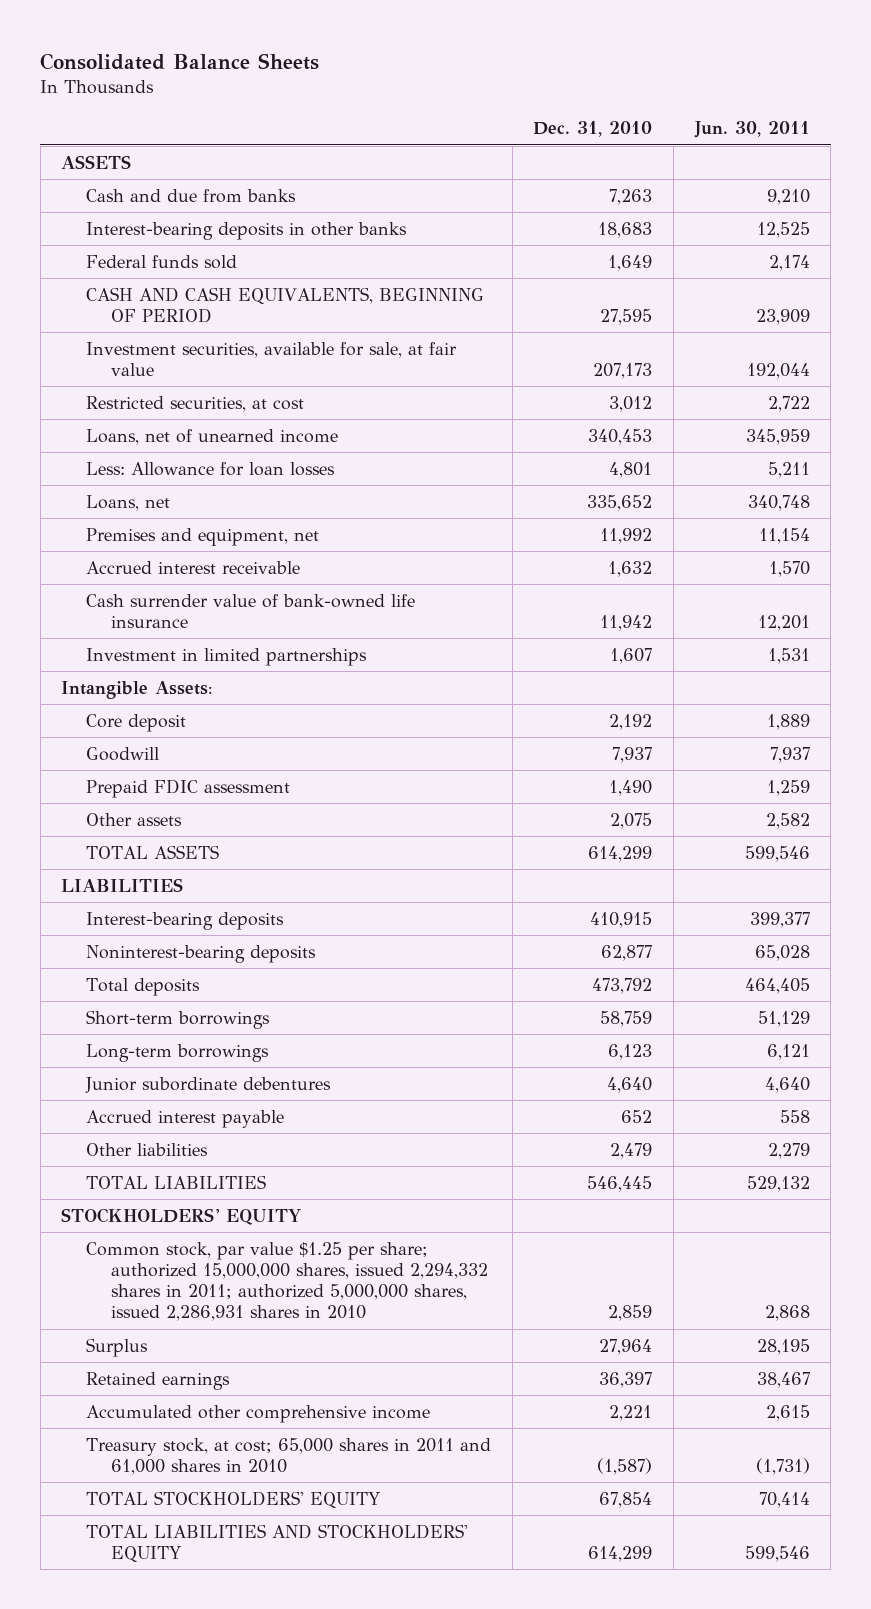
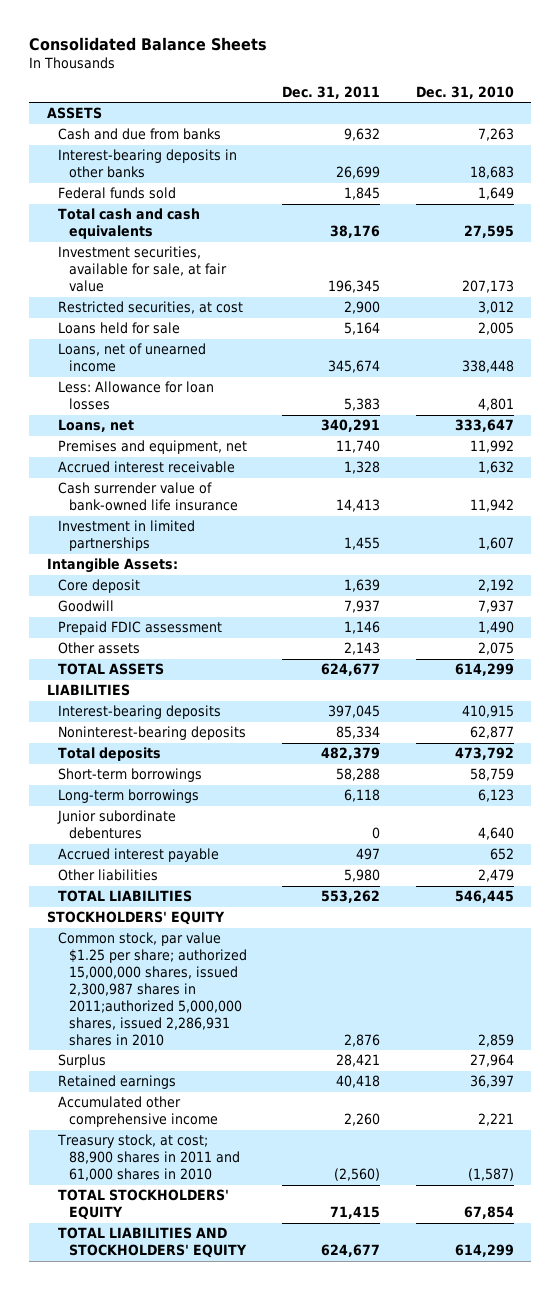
- | Dec. 31, 2010 | Jun. 30, 2011
+ | Dec. 31, 2011 | Dec. 31, 2010
- CASH AND CASH EQUIVALENTS, BEGINNING OF PERIOD | 27,595 | 23,909
+ Total cash and cash equivalents | 38,176 | 27,595
- Loans, net of unearned income | 340,453 | 345,959
+ Loans held for sale | 5,164 | 2,005
+ Loans, net of unearned income | 345,674 | 338,448
- Loans, net | 335,652 | 340,748
+ Loans, net | 340,291 | 333,647
- Common stock, par value $1.25 per share; authorized 15,000,000 shares, issued 2,294,332 shares in 2011; authorized 5,000,000 shares, issued 2,286,931 shares in 2010 | 2,859 | 2,868
+ Common stock, par value $1.25 per share; authorized 15,000,000 shares, issued 2,300,987 shares in 2011;authorized 5,000,000 shares, issued 2,286,931 shares in 2010 | 2,876 | 2,859
- Treasury stock, at cost; 65,000 shares in 2011 and 61,000 shares in 2010 | (1,587) | (1,731)
+ Treasury stock, at cost; 88,900 shares in 2011 and 61,000 shares in 2010 | (2,560) | (1,587)

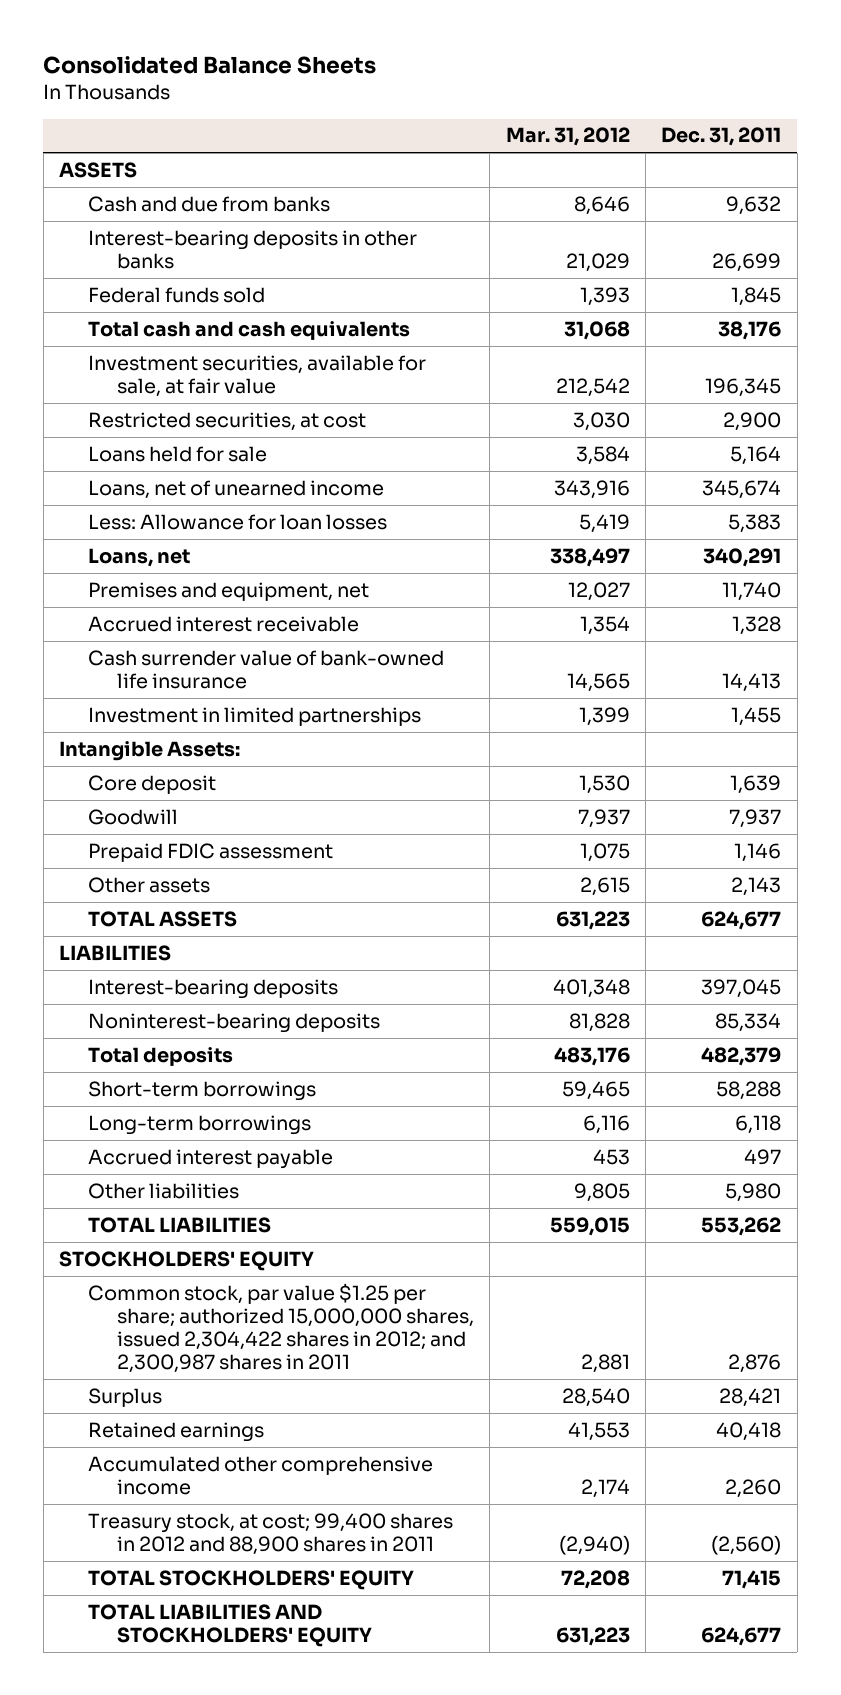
- | Dec. 31, 2011 | Dec. 31, 2010
+ | Mar. 31, 2012 | Dec. 31, 2011
- Junior subordinate debentures | 0 | 4,640
- Common stock, par value $1.25 per share; authorized 15,000,000 shares, issued 2,300,987 shares in 2011;authorized 5,000,000 shares, issued 2,286,931 shares in 2010 | 2,876 | 2,859
+ Common stock, par value $1.25 per share; authorized 15,000,000 shares, issued 2,304,422 shares in 2012; and 2,300,987 shares in 2011 | 2,881 | 2,876
- Treasury stock, at cost; 88,900 shares in 2011 and 61,000 shares in 2010 | (2,560) | (1,587)
+ Treasury stock, at cost; 99,400 shares in 2012 and 88,900 shares in 2011 | (2,940) | (2,560)

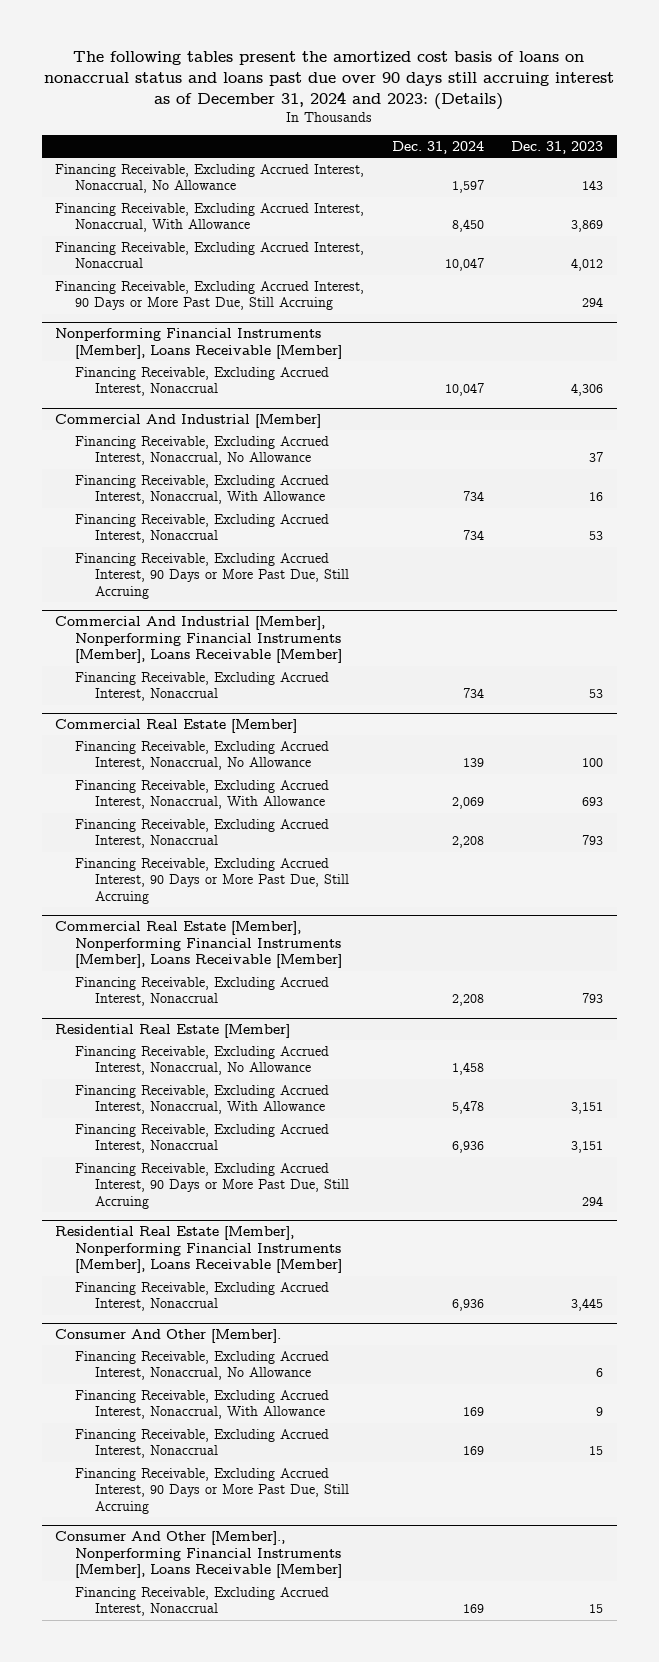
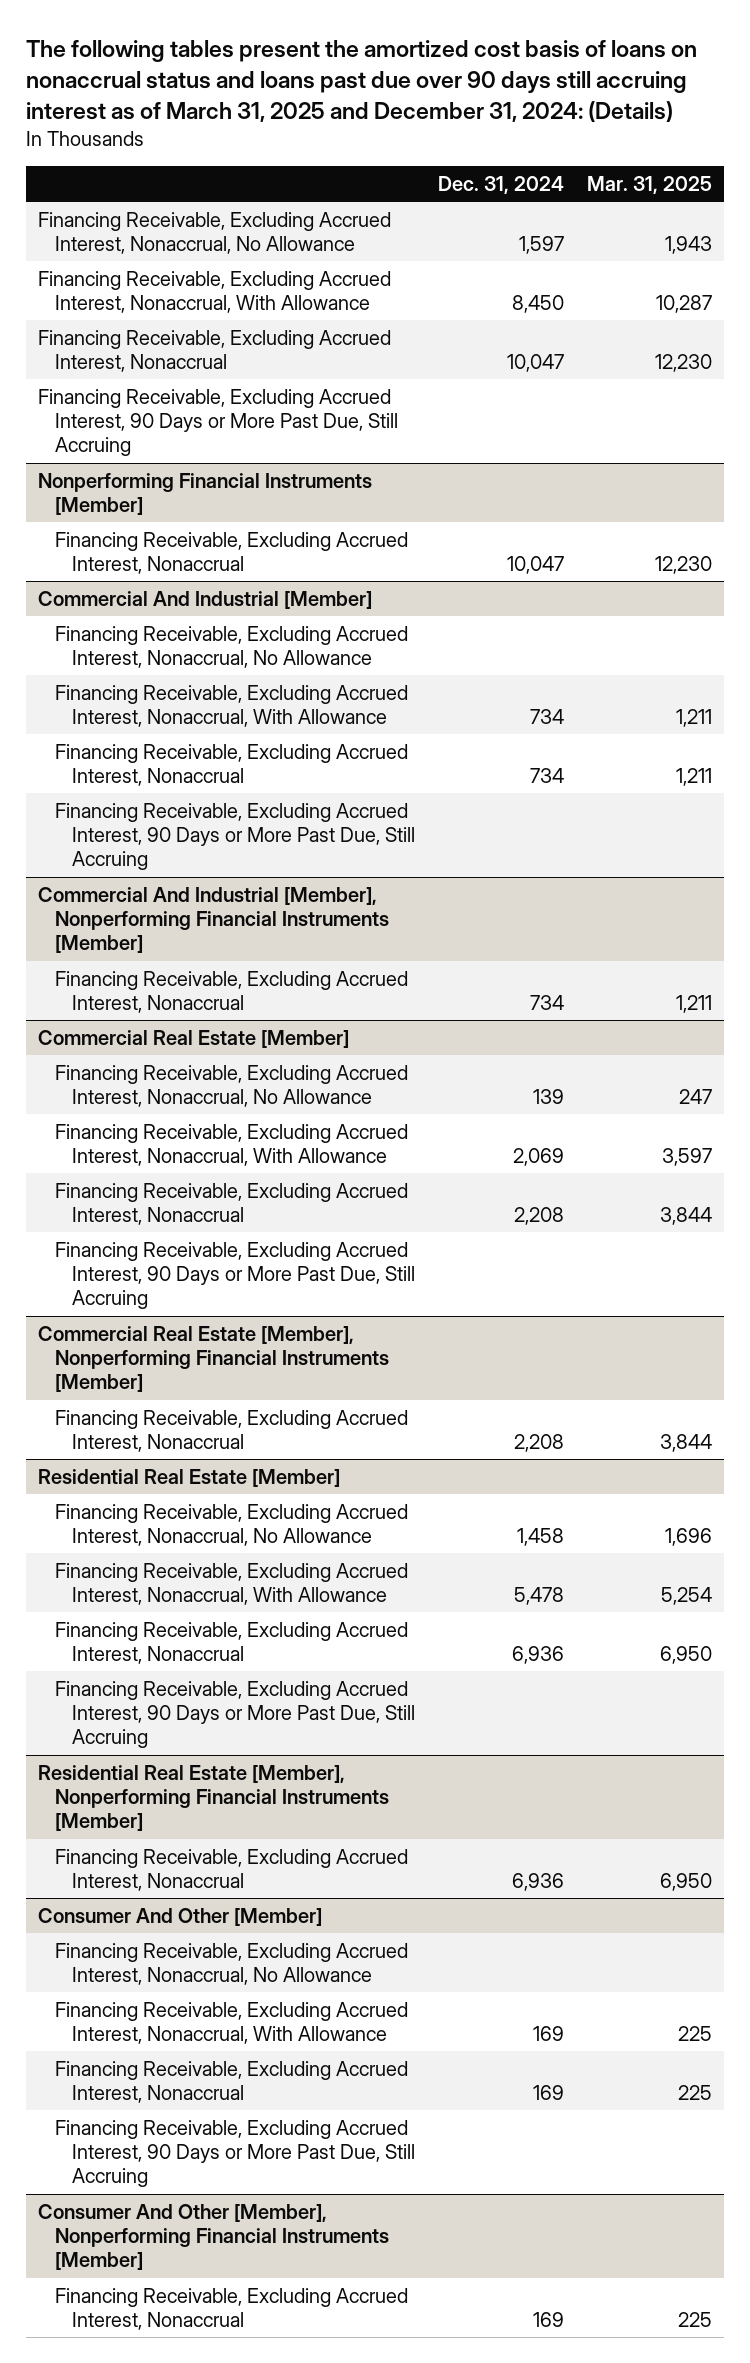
- The following tables present the amortized cost basis of loans on nonaccrual status and loans past due over 90 days still accruing interest as of December 31, 2024 and 2023: (Details)
+ The following tables present the amortized cost basis of loans on nonaccrual status and loans past due over 90 days still accruing interest as of March 31, 2025 and December 31, 2024: (Details)
- | Dec. 31, 2024 | Dec. 31, 2023
+ | Dec. 31, 2024 | Mar. 31, 2025
- Nonperforming Financial Instruments [Member], Loans Receivable [Member]
+ Nonperforming Financial Instruments [Member]
- Commercial And Industrial [Member], Nonperforming Financial Instruments [Member], Loans Receivable [Member]
+ Commercial And Industrial [Member], Nonperforming Financial Instruments [Member]
- Commercial Real Estate [Member], Nonperforming Financial Instruments [Member], Loans Receivable [Member]
+ Commercial Real Estate [Member], Nonperforming Financial Instruments [Member]
- Residential Real Estate [Member], Nonperforming Financial Instruments [Member], Loans Receivable [Member]
+ Residential Real Estate [Member], Nonperforming Financial Instruments [Member]
- Consumer And Other [Member].
+ Consumer And Other [Member]
- Consumer And Other [Member]., Nonperforming Financial Instruments [Member], Loans Receivable [Member]
+ Consumer And Other [Member], Nonperforming Financial Instruments [Member]

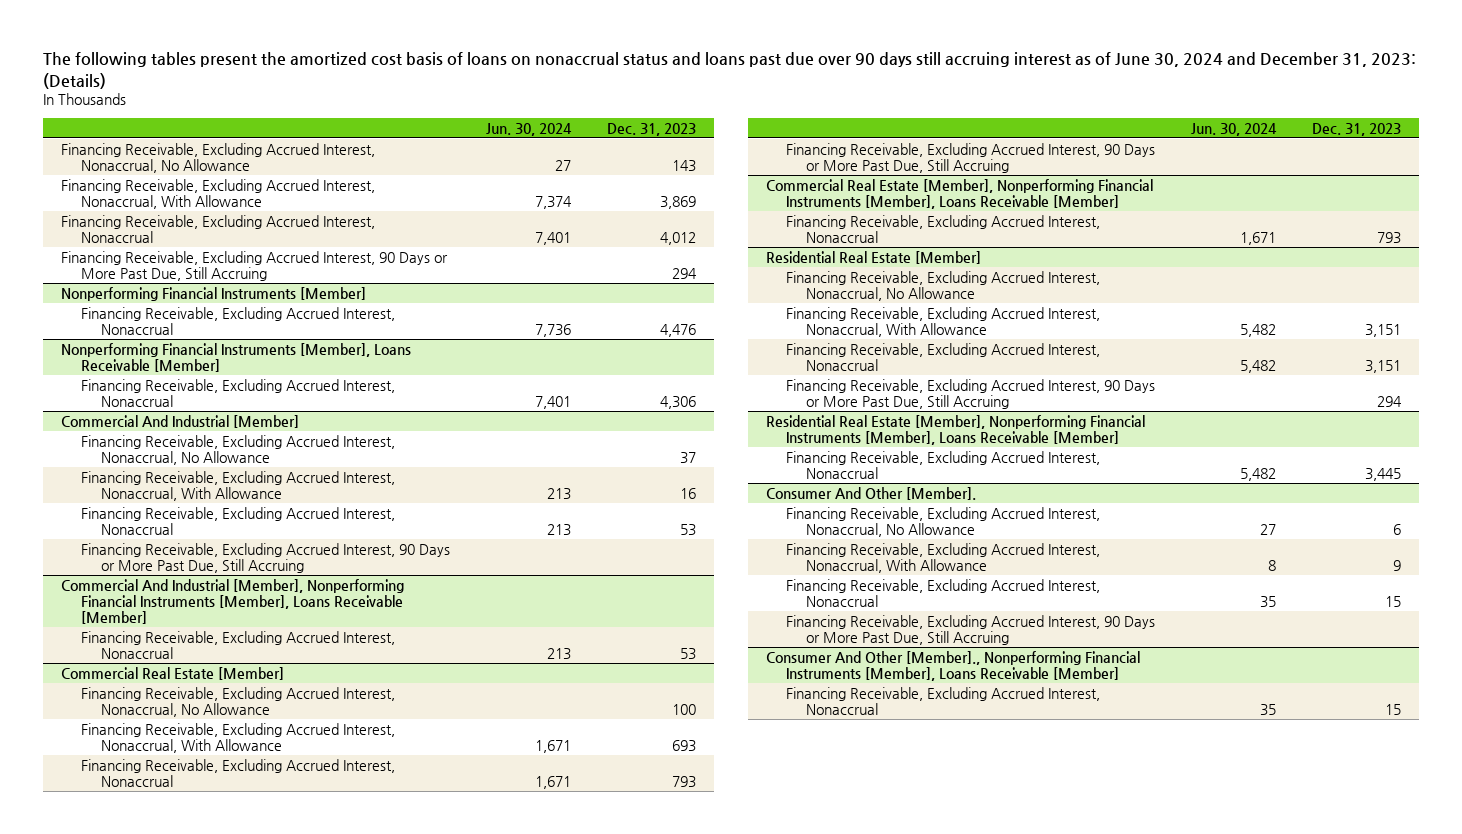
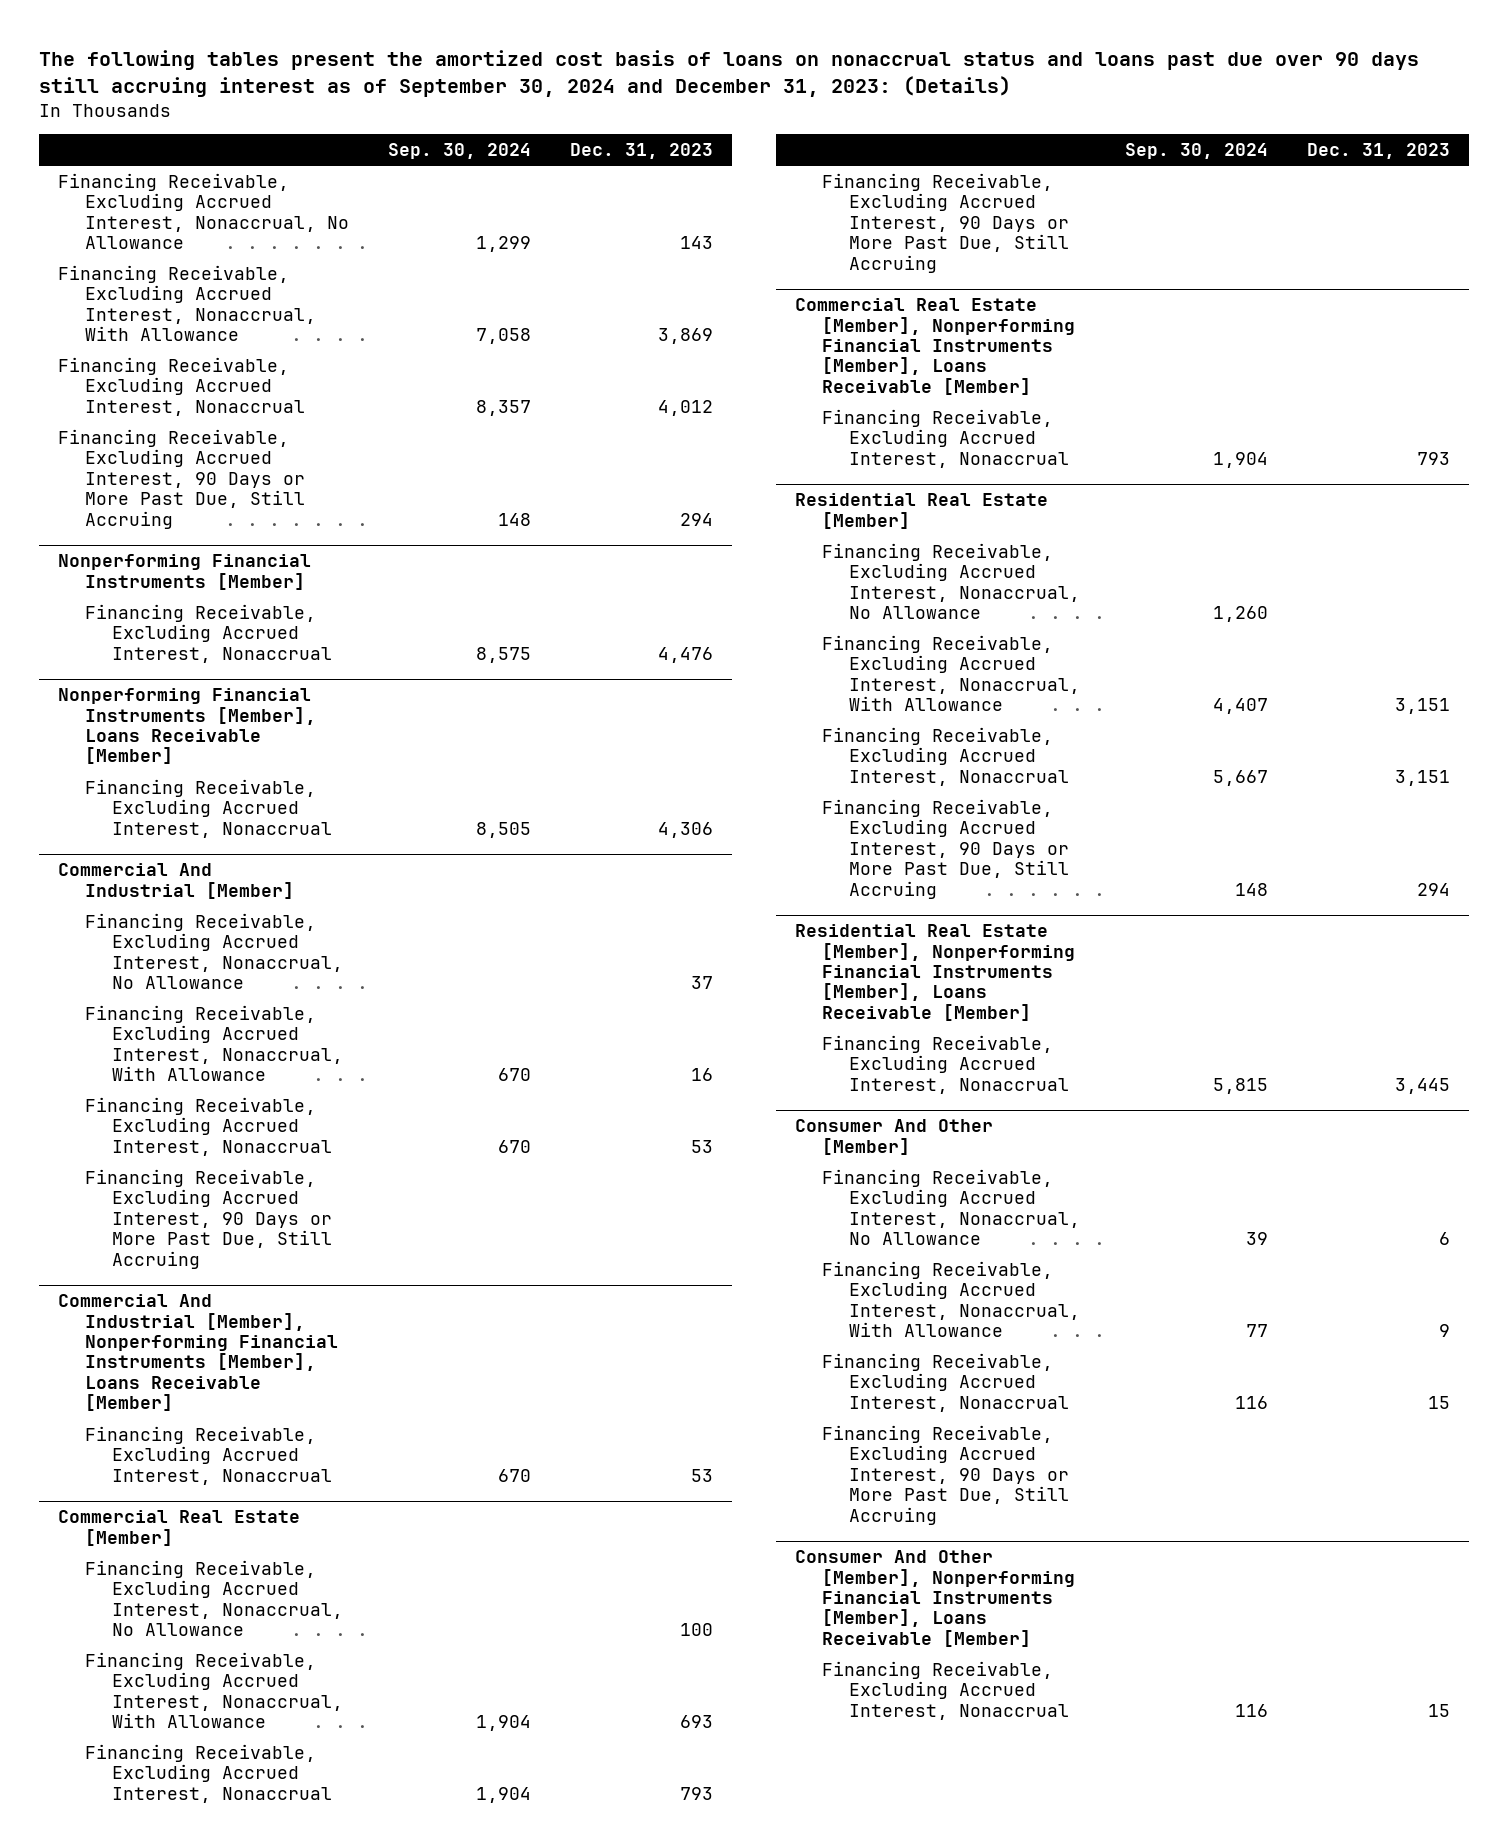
- The following tables present the amortized cost basis of loans on nonaccrual status and loans past due over 90 days still accruing interest as of June 30, 2024 and December 31, 2023: (Details)
+ The following tables present the amortized cost basis of loans on nonaccrual status and loans past due over 90 days still accruing interest as of September 30, 2024 and December 31, 2023: (Details)
- | Jun. 30, 2024 | Dec. 31, 2023
+ | Sep. 30, 2024 | Dec. 31, 2023
- Consumer And Other [Member].
+ Consumer And Other [Member]
- Consumer And Other [Member]., Nonperforming Financial Instruments [Member], Loans Receivable [Member]
+ Consumer And Other [Member], Nonperforming Financial Instruments [Member], Loans Receivable [Member]

